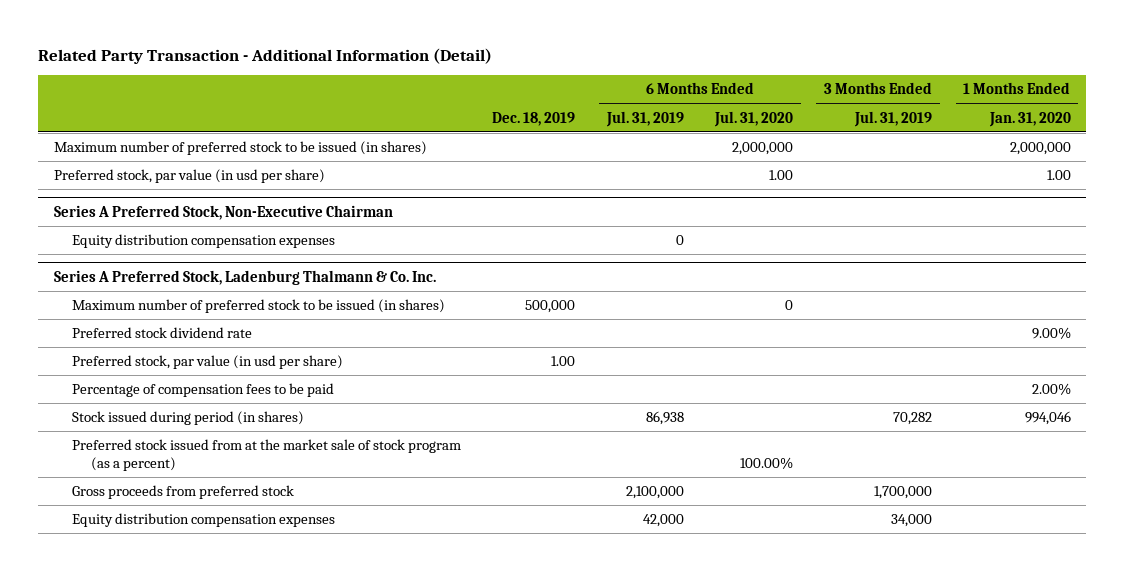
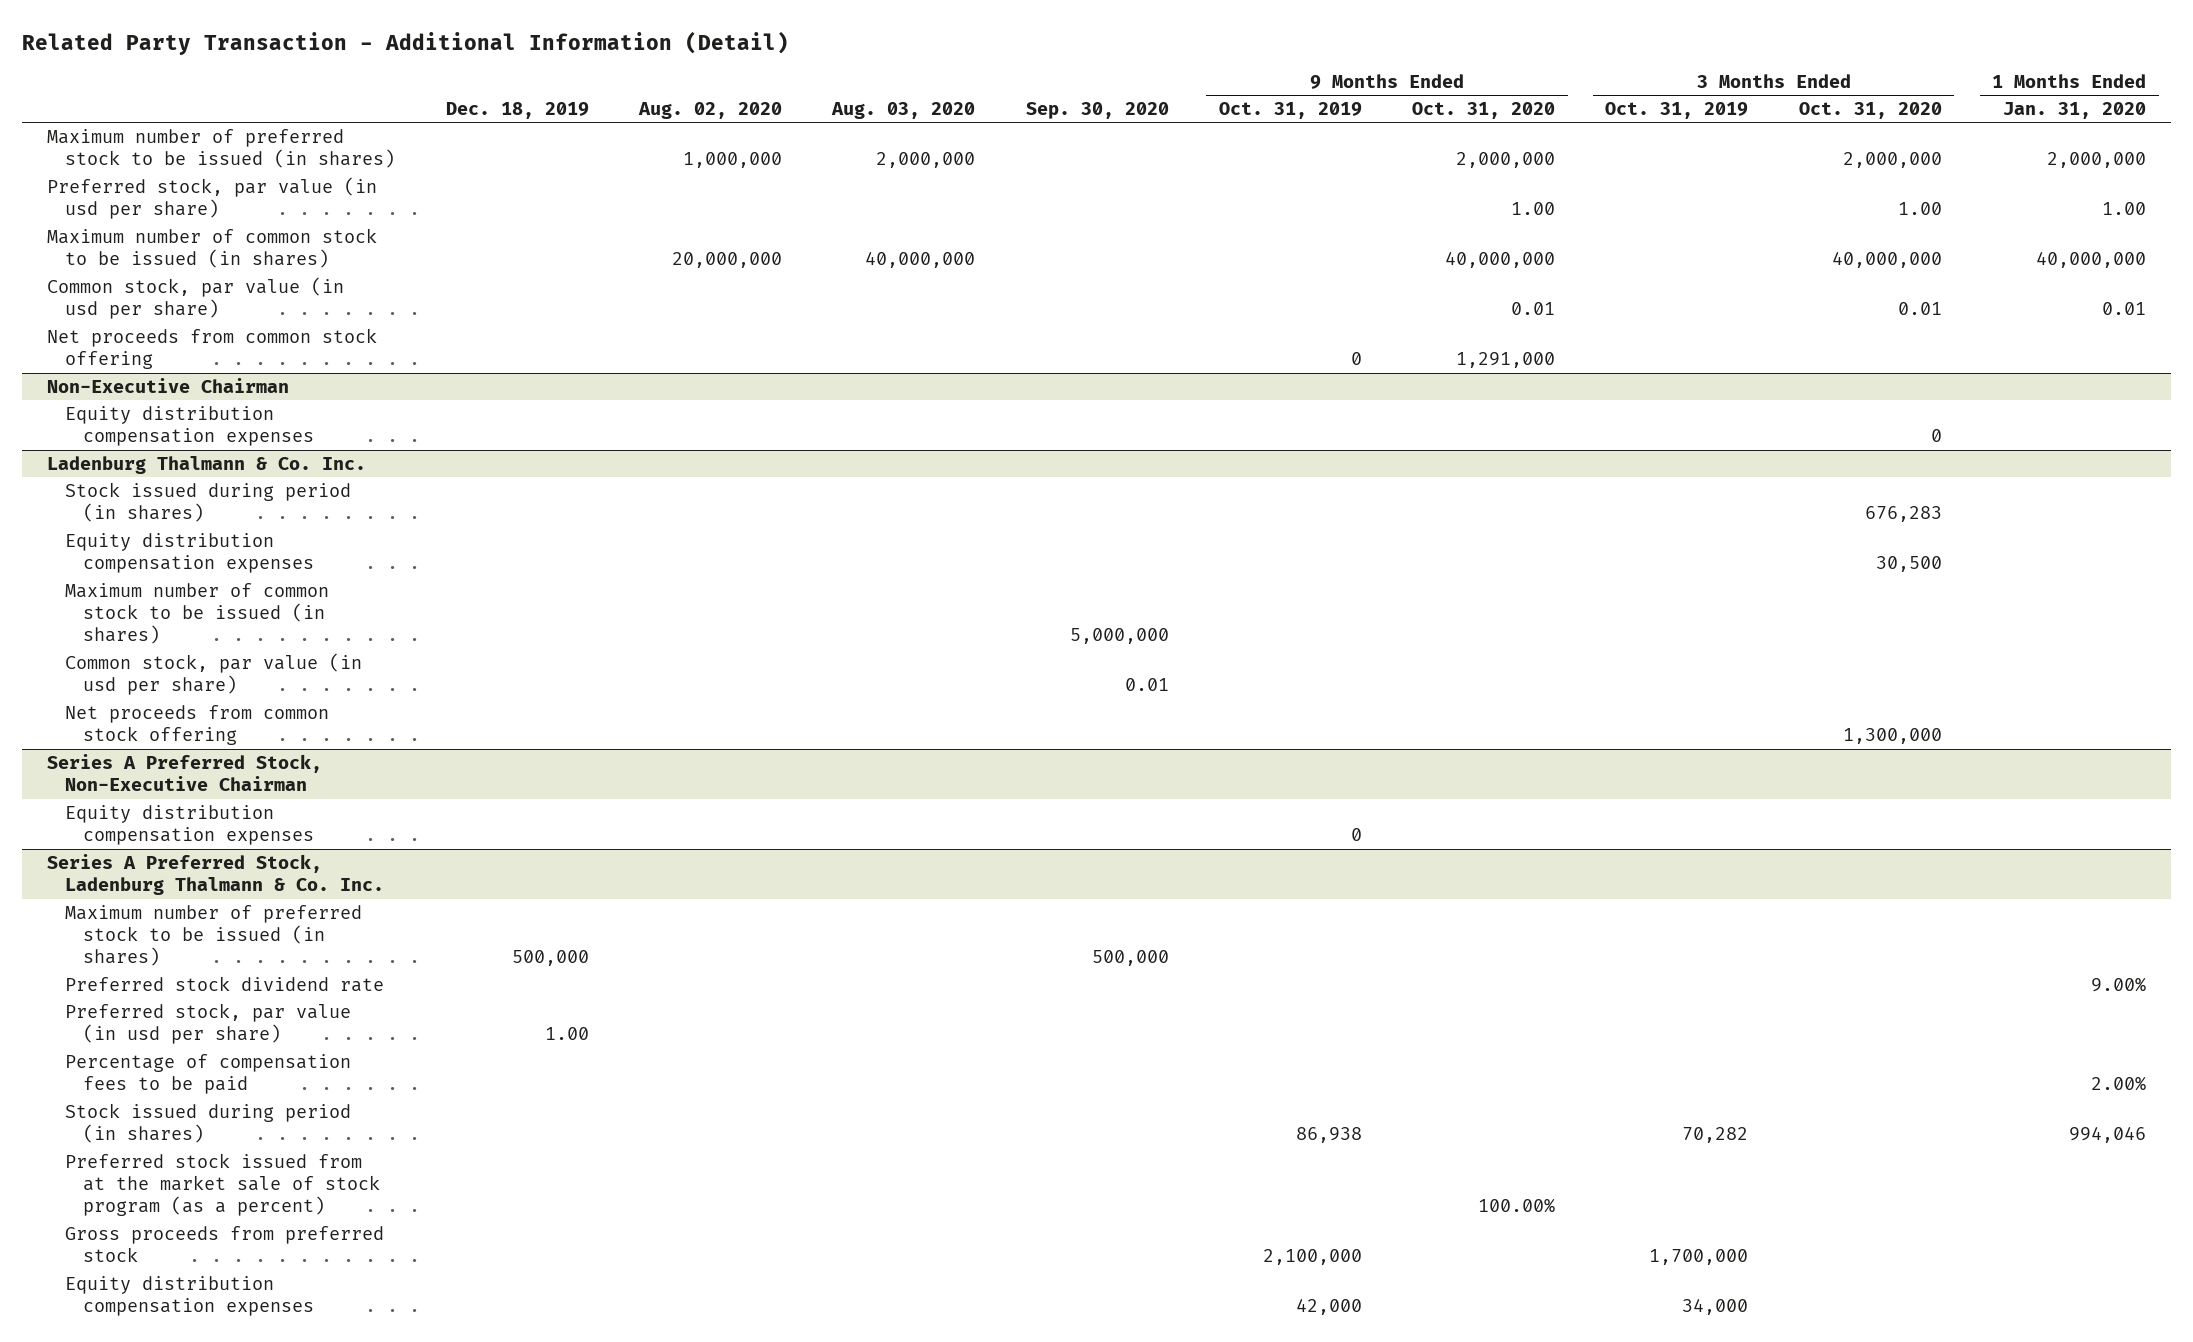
- | Dec. 18, 2019 | 6 Months Ended Jul. 31, 2019 | 6 Months Ended Jul. 31, 2020 | 3 Months Ended Jul. 31, 2019 | 1 Months Ended Jan. 31, 2020
+ | Dec. 18, 2019 | Aug. 02, 2020 | Aug. 03, 2020 | Sep. 30, 2020 | 9 Months Ended Oct. 31, 2019 | 9 Months Ended Oct. 31, 2020 | 3 Months Ended Oct. 31, 2019 | 3 Months Ended Oct. 31, 2020 | 1 Months Ended Jan. 31, 2020
+ Maximum number of common stock to be issued (in shares) | | 20,000,000 | 40,000,000 | | | 40,000,000 | | 40,000,000 | 40,000,000
+ Common stock, par value (in usd per share) | | | | | | 0.01 | | 0.01 | 0.01
+ Net proceeds from common stock offering | | | | | 0 | 1,291,000 | | |
+ Non-Executive Chairman
+ Equity distribution compensation expenses | | | | | | | | 0 |
+ Ladenburg Thalmann & Co. Inc.
+ Stock issued during period (in shares) | | | | | | | | 676,283 |
+ Equity distribution compensation expenses | | | | | | | | 30,500 |
+ Maximum number of common stock to be issued (in shares) | | | | 5,000,000 | | | | |
+ Common stock, par value (in usd per share) | | | | 0.01 | | | | |
+ Net proceeds from common stock offering | | | | | | | | 1,300,000 |

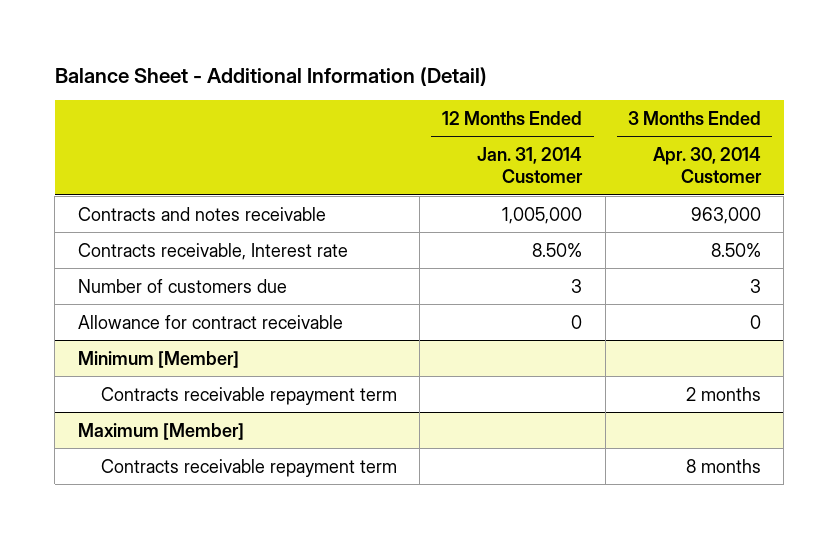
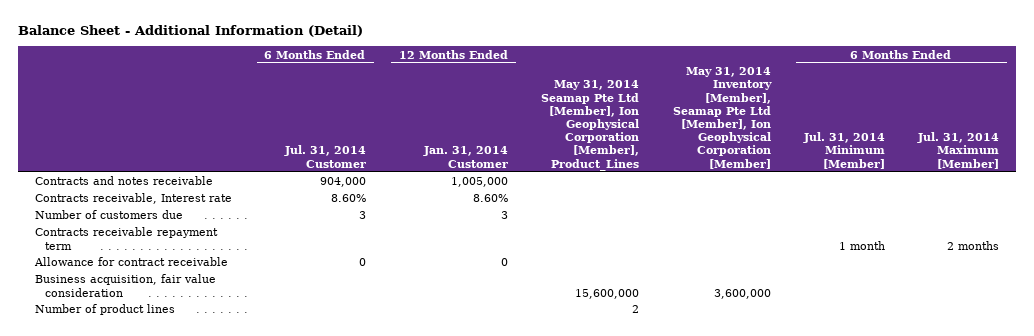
- | 12 Months Ended Jan. 31, 2014 Customer | 3 Months Ended Apr. 30, 2014 Customer
+ | 6 Months Ended Jul. 31, 2014 Customer | 12 Months Ended Jan. 31, 2014 Customer | May 31, 2014 Seamap Pte Ltd [Member], Ion Geophysical Corporation [Member], Product_Lines | May 31, 2014 Inventory [Member], Seamap Pte Ltd [Member], Ion Geophysical Corporation [Member] | 6 Months Ended Jul. 31, 2014 Minimum [Member] | 6 Months Ended Jul. 31, 2014 Maximum [Member]
- Contracts receivable, Interest rate | 8.50% | 8.50%
+ Contracts receivable, Interest rate | 8.60% | 8.60% | | | |
+ Contracts receivable repayment term | | | | | 1 month | 2 months
- Minimum [Member]
- Contracts receivable repayment term | | 2 months
- Maximum [Member]
- Contracts receivable repayment term | | 8 months
+ Business acquisition, fair value consideration | | | 15,600,000 | 3,600,000 | |
+ Number of product lines | | | 2 | | |

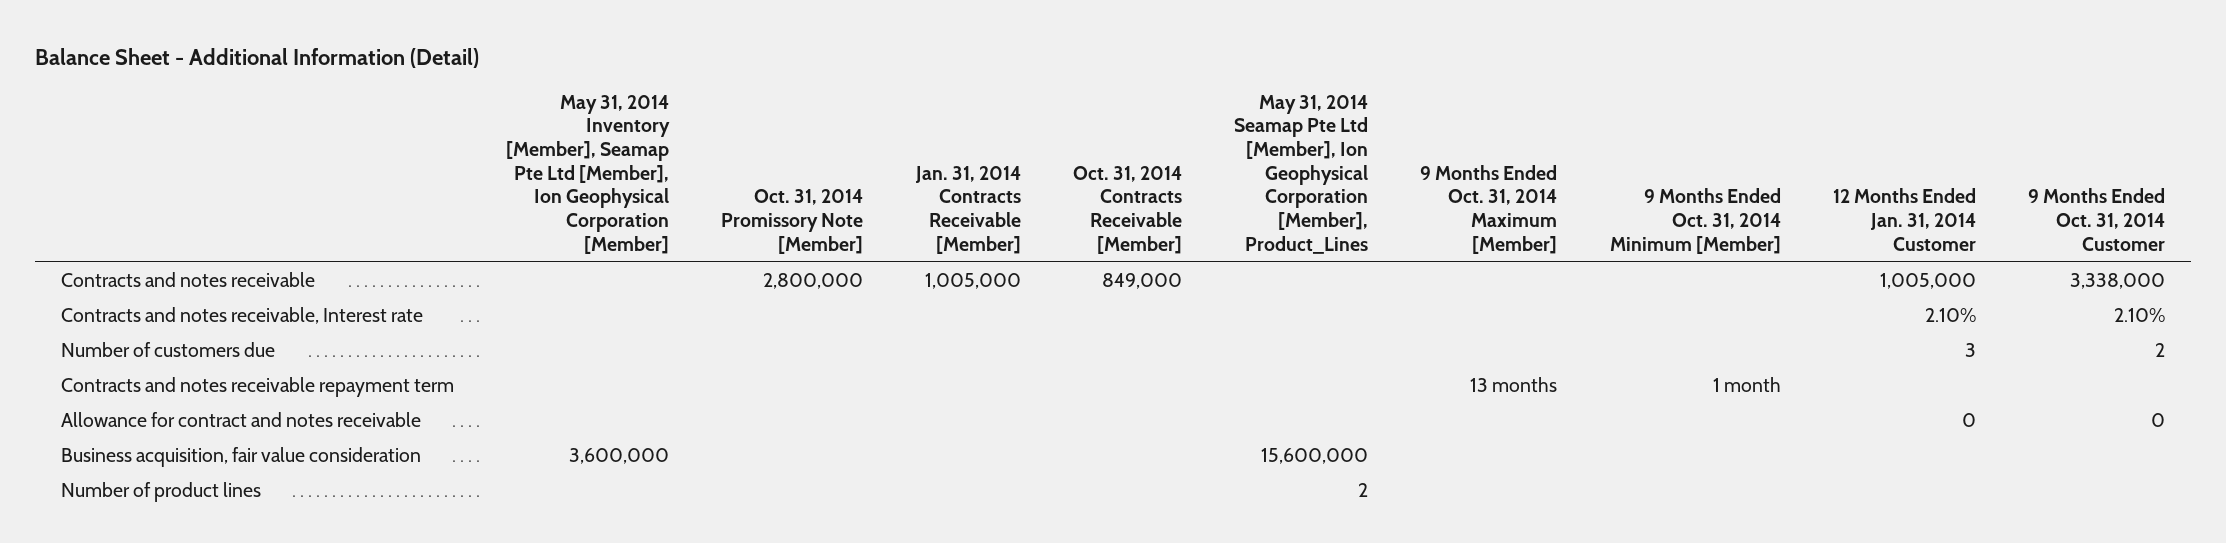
- | 6 Months Ended Jul. 31, 2014 Customer | 12 Months Ended Jan. 31, 2014 Customer | May 31, 2014 Seamap Pte Ltd [Member], Ion Geophysical Corporation [Member], Product_Lines | May 31, 2014 Inventory [Member], Seamap Pte Ltd [Member], Ion Geophysical Corporation [Member] | 6 Months Ended Jul. 31, 2014 Minimum [Member] | 6 Months Ended Jul. 31, 2014 Maximum [Member]
+ | May 31, 2014 Inventory [Member], Seamap Pte Ltd [Member], Ion Geophysical Corporation [Member] | Oct. 31, 2014 Promissory Note [Member] | Jan. 31, 2014 Contracts Receivable [Member] | Oct. 31, 2014 Contracts Receivable [Member] | May 31, 2014 Seamap Pte Ltd [Member], Ion Geophysical Corporation [Member], Product_Lines | 9 Months Ended Oct. 31, 2014 Maximum [Member] | 9 Months Ended Oct. 31, 2014 Minimum [Member] | 12 Months Ended Jan. 31, 2014 Customer | 9 Months Ended Oct. 31, 2014 Customer
- Contracts receivable, Interest rate | 8.60% | 8.60% | | | |
+ Contracts and notes receivable, Interest rate | | | | | | | | 2.10% | 2.10%
- Contracts receivable repayment term | | | | | 1 month | 2 months
- Allowance for contract receivable | 0 | 0 | | | |
+ Contracts and notes receivable repayment term | | | | | | 13 months | 1 month | |
+ Allowance for contract and notes receivable | | | | | | | | 0 | 0

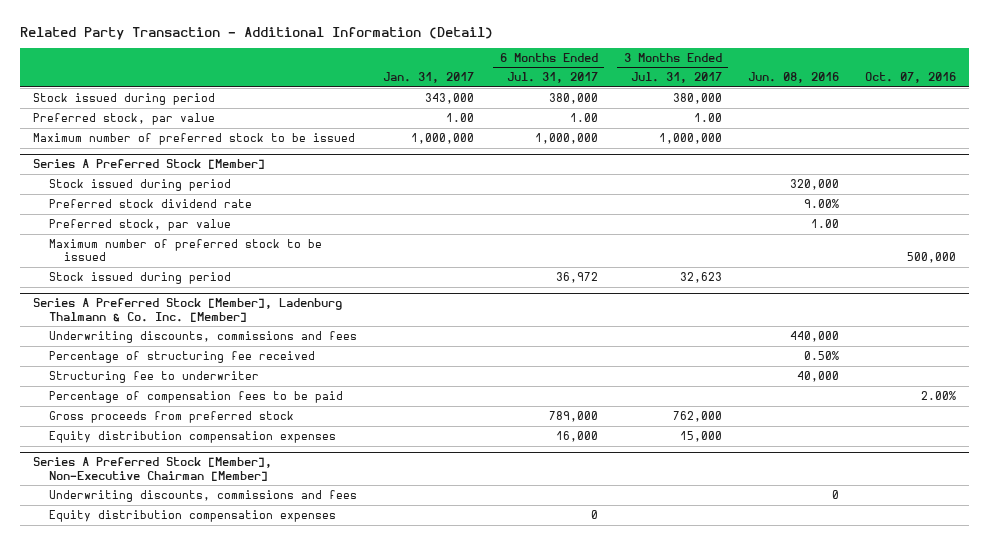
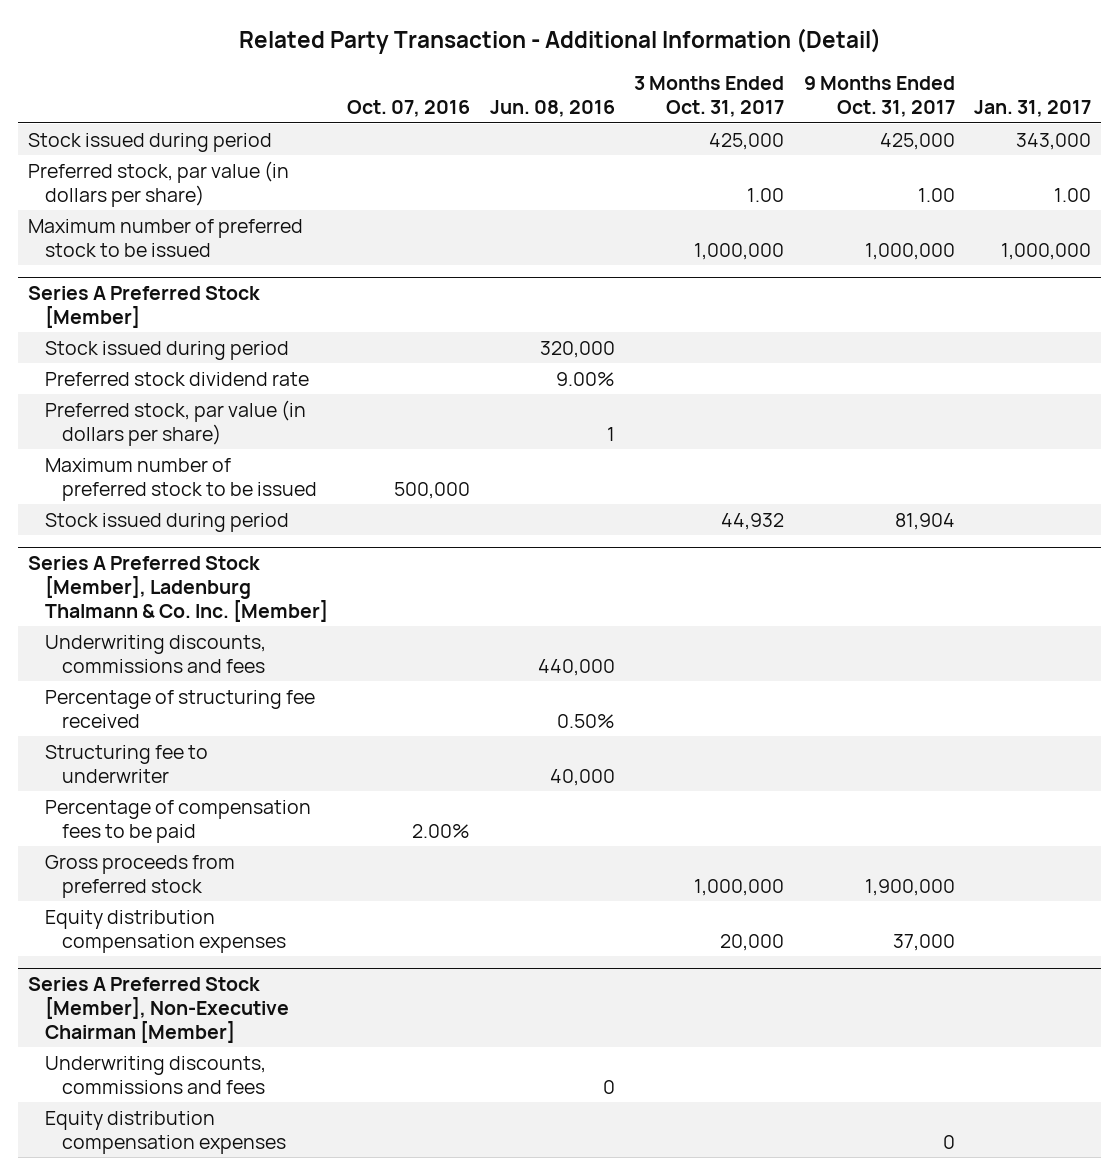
- | Jan. 31, 2017 | 6 Months Ended Jul. 31, 2017 | 3 Months Ended Jul. 31, 2017 | Jun. 08, 2016 | Oct. 07, 2016
+ | Oct. 07, 2016 | Jun. 08, 2016 | 3 Months Ended Oct. 31, 2017 | 9 Months Ended Oct. 31, 2017 | Jan. 31, 2017
- Preferred stock, par value | 1.00 | 1.00 | 1.00 | |
+ Preferred stock, par value (in dollars per share) | | | 1.00 | 1.00 | 1.00
@ Series A Preferred Stock [Member]
- Preferred stock, par value | | | | 1.00 |
+ Preferred stock, par value (in dollars per share) | | 1 | | |

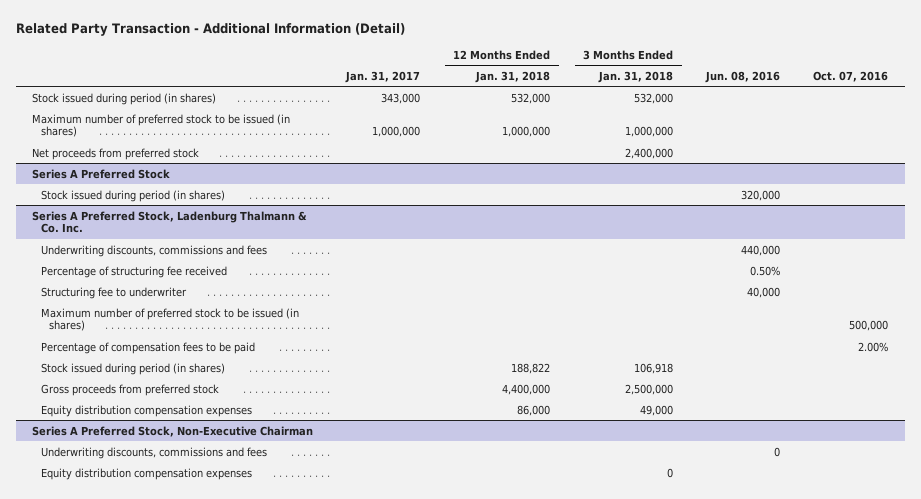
- | Oct. 07, 2016 | Jun. 08, 2016 | 3 Months Ended Oct. 31, 2017 | 9 Months Ended Oct. 31, 2017 | Jan. 31, 2017
+ | Jan. 31, 2017 | 12 Months Ended Jan. 31, 2018 | 3 Months Ended Jan. 31, 2018 | Jun. 08, 2016 | Oct. 07, 2016
- Stock issued during period | | | 425,000 | 425,000 | 343,000
- Preferred stock, par value (in dollars per share) | | | 1.00 | 1.00 | 1.00
- Maximum number of preferred stock to be issued | | | 1,000,000 | 1,000,000 | 1,000,000
- Series A Preferred Stock [Member]
- Stock issued during period | | 320,000 | | |
- Preferred stock dividend rate | | 9.00% | | |
- Preferred stock, par value (in dollars per share) | | 1 | | |
- Maximum number of preferred stock to be issued | 500,000 | | | |
- Stock issued during period | | | 44,932 | 81,904 |
- Series A Preferred Stock [Member], Ladenburg Thalmann & Co. Inc. [Member]
+ Stock issued during period (in shares) | 343,000 | 532,000 | 532,000 | |
+ Maximum number of preferred stock to be issued (in shares) | 1,000,000 | 1,000,000 | 1,000,000 | |
+ Net proceeds from preferred stock | | | 2,400,000 | |
+ Series A Preferred Stock
+ Stock issued during period (in shares) | | | | 320,000 |
+ Series A Preferred Stock, Ladenburg Thalmann & Co. Inc.
+ Maximum number of preferred stock to be issued (in shares) | | | | | 500,000
+ Stock issued during period (in shares) | | 188,822 | 106,918 | |
- Series A Preferred Stock [Member], Non-Executive Chairman [Member]
+ Series A Preferred Stock, Non-Executive Chairman

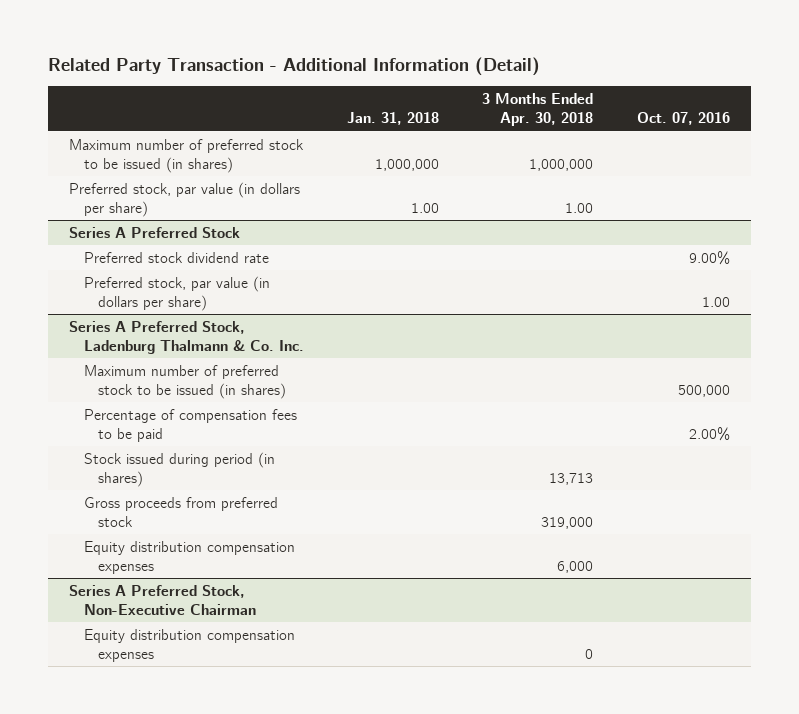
- | Jan. 31, 2017 | 12 Months Ended Jan. 31, 2018 | 3 Months Ended Jan. 31, 2018 | Jun. 08, 2016 | Oct. 07, 2016
+ | Jan. 31, 2018 | 3 Months Ended Apr. 30, 2018 | Oct. 07, 2016
- Stock issued during period (in shares) | 343,000 | 532,000 | 532,000 | |
- Net proceeds from preferred stock | | | 2,400,000 | |
+ Preferred stock, par value (in dollars per share) | 1.00 | 1.00 |
@ Series A Preferred Stock
- Stock issued during period (in shares) | | | | 320,000 |
+ Preferred stock dividend rate | | | 9.00%
+ Preferred stock, par value (in dollars per share) | | | 1.00
@ Series A Preferred Stock, Ladenburg Thalmann & Co. Inc.
- Underwriting discounts, commissions and fees | | | | 440,000 |
- Percentage of structuring fee received | | | | 0.50% |
- Structuring fee to underwriter | | | | 40,000 |
@ Series A Preferred Stock, Non-Executive Chairman
- Underwriting discounts, commissions and fees | | | | 0 |

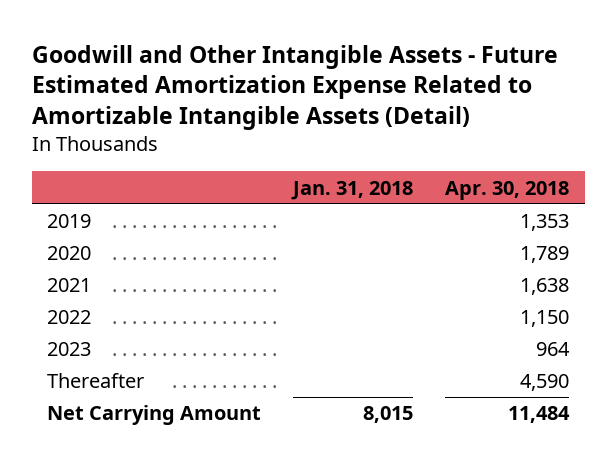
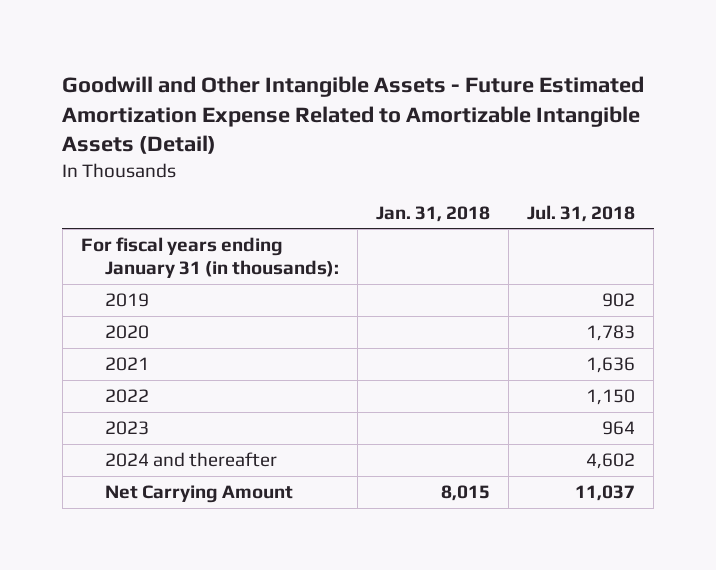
- | Jan. 31, 2018 | Apr. 30, 2018
+ | Jan. 31, 2018 | Jul. 31, 2018
+ For fiscal years ending January 31 (in thousands):
- Thereafter | | 4,590
+ 2024 and thereafter | | 4,602

